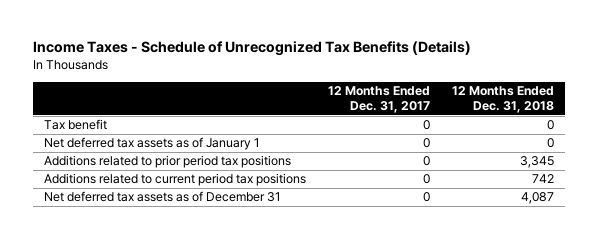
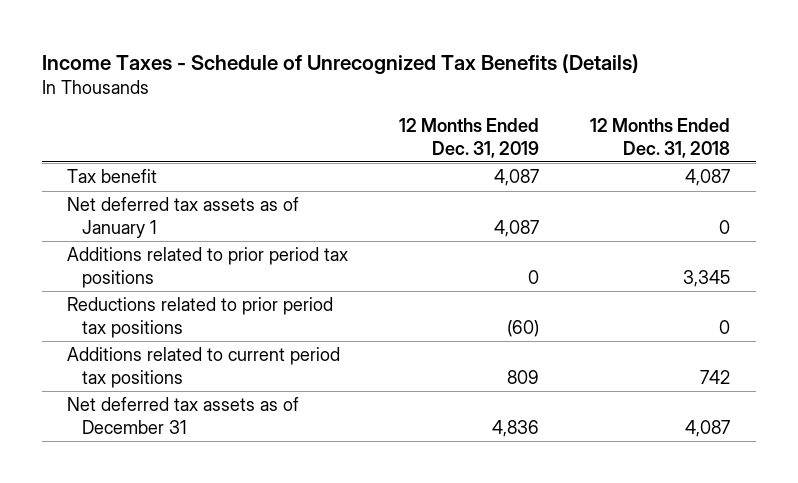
- | 12 Months Ended Dec. 31, 2017 | 12 Months Ended Dec. 31, 2018
+ | 12 Months Ended Dec. 31, 2019 | 12 Months Ended Dec. 31, 2018
- Tax benefit | 0 | 0
+ Tax benefit | 4,087 | 4,087
+ Reductions related to prior period tax positions | (60) | 0

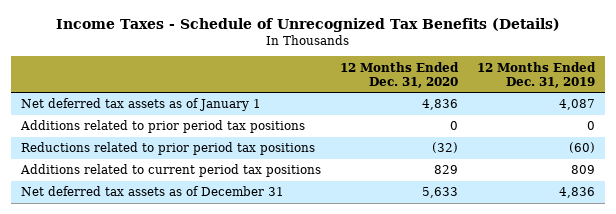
- | 12 Months Ended Dec. 31, 2019 | 12 Months Ended Dec. 31, 2018
+ | 12 Months Ended Dec. 31, 2020 | 12 Months Ended Dec. 31, 2019
- Tax benefit | 4,087 | 4,087

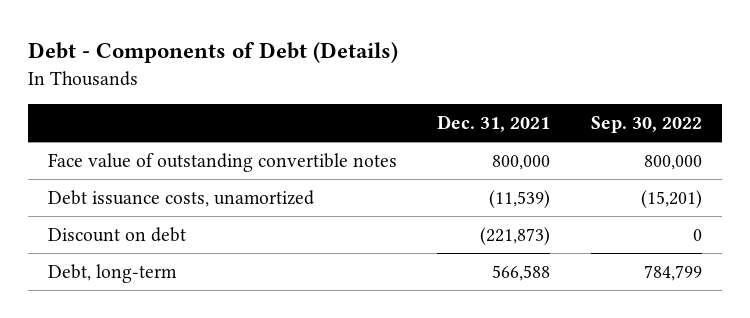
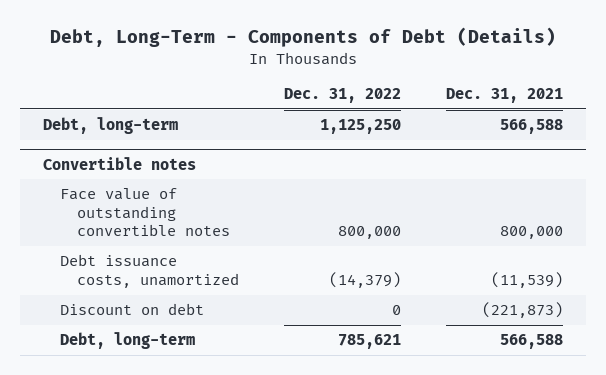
- Debt - Components of Debt (Details)
+ Debt, Long-Term - Components of Debt (Details)
- | Dec. 31, 2021 | Sep. 30, 2022
+ | Dec. 31, 2022 | Dec. 31, 2021
+ Debt, long-term | 1,125,250 | 566,588
+ Convertible notes

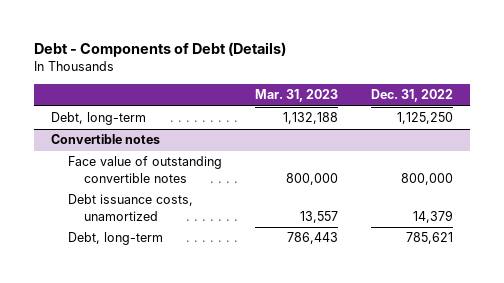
- Debt, Long-Term - Components of Debt (Details)
+ Debt - Components of Debt (Details)
- | Dec. 31, 2022 | Dec. 31, 2021
+ | Mar. 31, 2023 | Dec. 31, 2022
@ Convertible notes
- Debt issuance costs, unamortized | (14,379) | (11,539)
- Discount on debt | 0 | (221,873)
+ Debt issuance costs, unamortized | 13,557 | 14,379

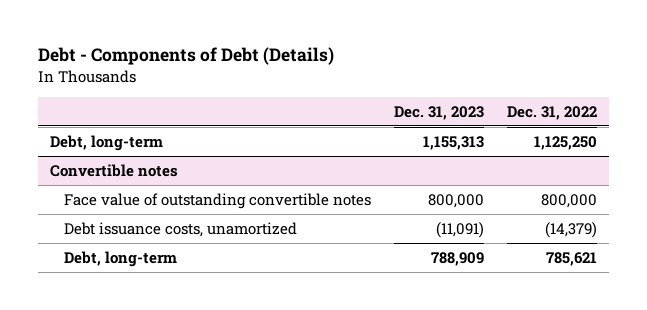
- | Mar. 31, 2023 | Dec. 31, 2022
+ | Dec. 31, 2023 | Dec. 31, 2022
@ Convertible notes
- Debt issuance costs, unamortized | 13,557 | 14,379
+ Debt issuance costs, unamortized | (11,091) | (14,379)

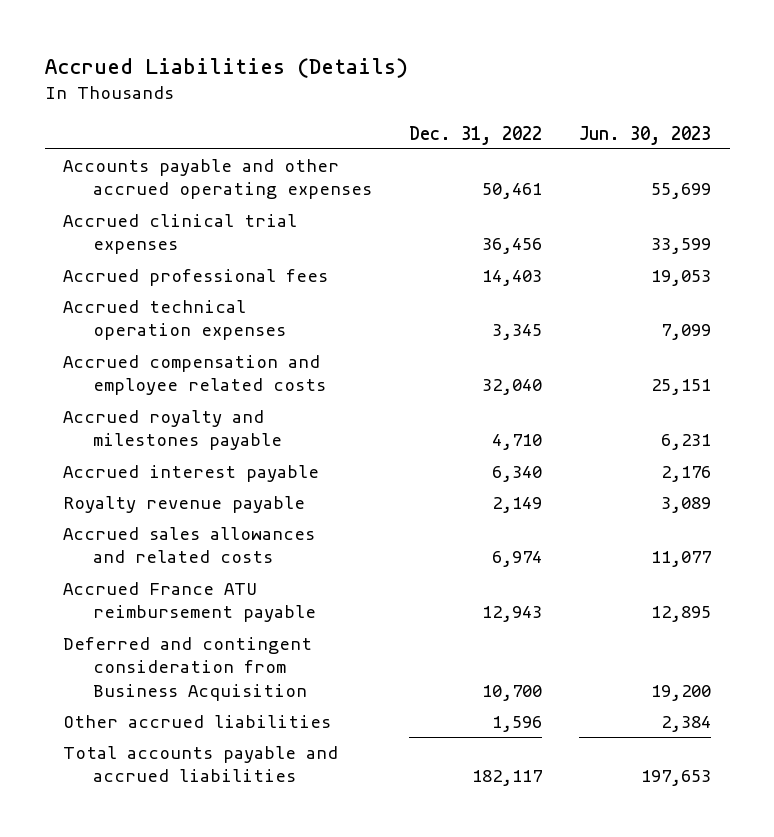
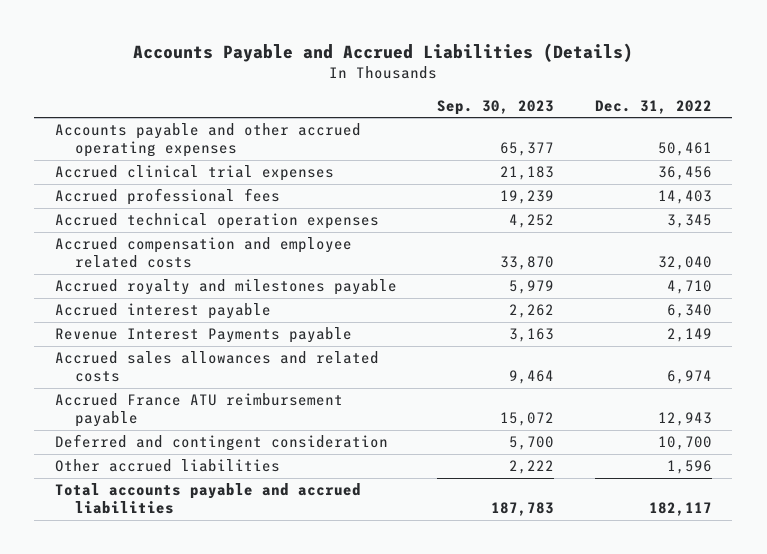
- Accrued Liabilities (Details)
+ Accounts Payable and Accrued Liabilities (Details)
- | Dec. 31, 2022 | Jun. 30, 2023
+ | Sep. 30, 2023 | Dec. 31, 2022
- Royalty revenue payable | 2,149 | 3,089
+ Revenue Interest Payments payable | 3,163 | 2,149
- Deferred and contingent consideration from Business Acquisition | 10,700 | 19,200
+ Deferred and contingent consideration | 5,700 | 10,700

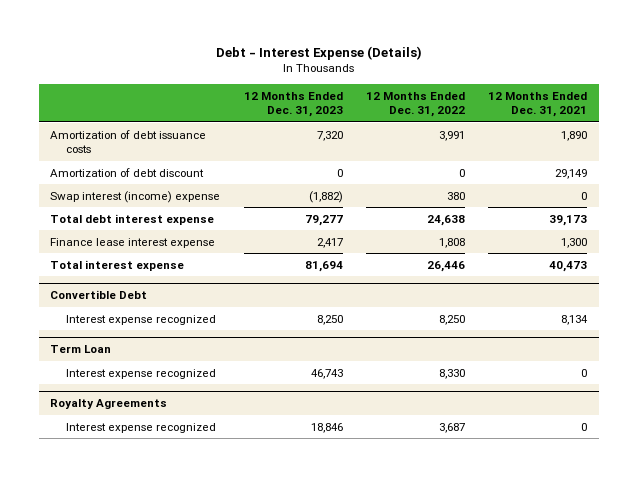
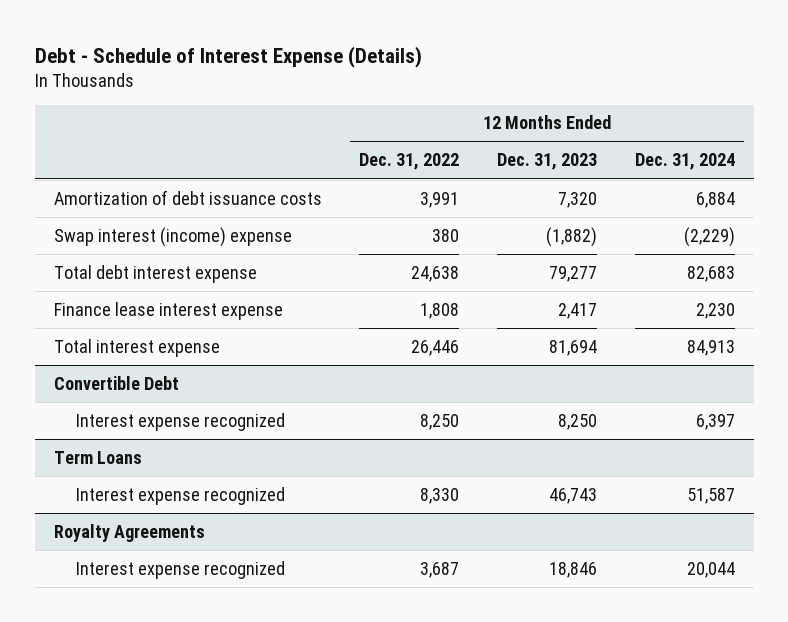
- Debt - Interest Expense (Details)
+ Debt - Schedule of Interest Expense (Details)
- | 12 Months Ended Dec. 31, 2023 | 12 Months Ended Dec. 31, 2022 | 12 Months Ended Dec. 31, 2021
+ | 12 Months Ended Dec. 31, 2022 | 12 Months Ended Dec. 31, 2023 | 12 Months Ended Dec. 31, 2024
- Amortization of debt discount | 0 | 0 | 29,149
- Term Loan
+ Term Loans

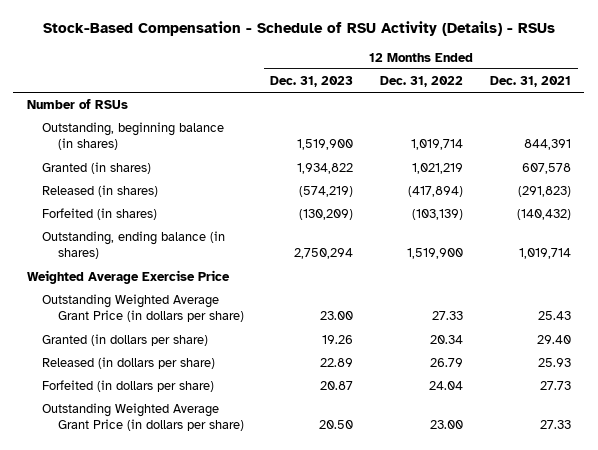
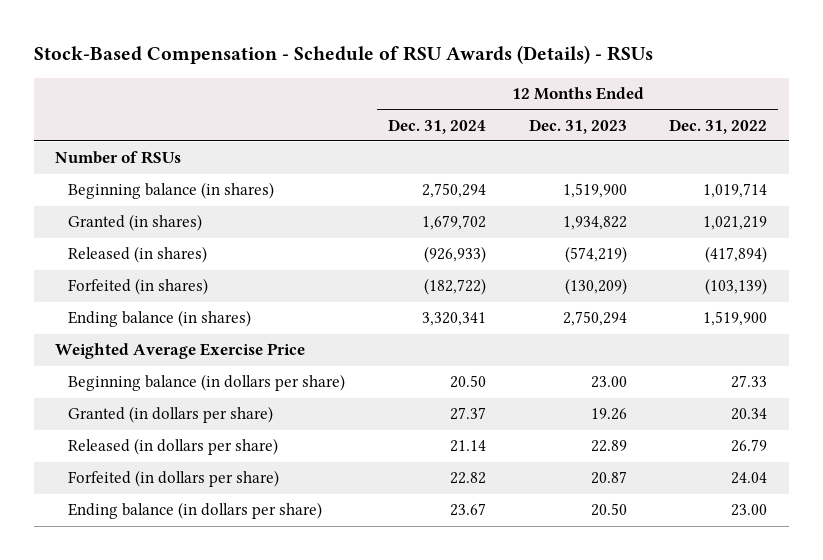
- Stock-Based Compensation - Schedule of RSU Activity (Details) - RSUs
+ Stock-Based Compensation - Schedule of RSU Awards (Details) - RSUs
- | 12 Months Ended Dec. 31, 2023 | 12 Months Ended Dec. 31, 2022 | 12 Months Ended Dec. 31, 2021
+ | 12 Months Ended Dec. 31, 2024 | 12 Months Ended Dec. 31, 2023 | 12 Months Ended Dec. 31, 2022
- Outstanding, beginning balance (in shares) | 1,519,900 | 1,019,714 | 844,391
+ Beginning balance (in shares) | 2,750,294 | 1,519,900 | 1,019,714
- Outstanding, ending balance (in shares) | 2,750,294 | 1,519,900 | 1,019,714
+ Ending balance (in shares) | 3,320,341 | 2,750,294 | 1,519,900
- Outstanding Weighted Average Grant Price (in dollars per share) | 23.00 | 27.33 | 25.43
+ Beginning balance (in dollars per share) | 20.50 | 23.00 | 27.33
- Outstanding Weighted Average Grant Price (in dollars per share) | 20.50 | 23.00 | 27.33
+ Ending balance (in dollars per share) | 23.67 | 20.50 | 23.00

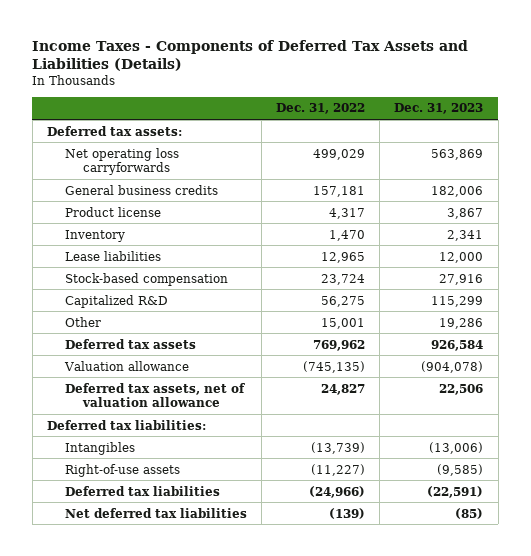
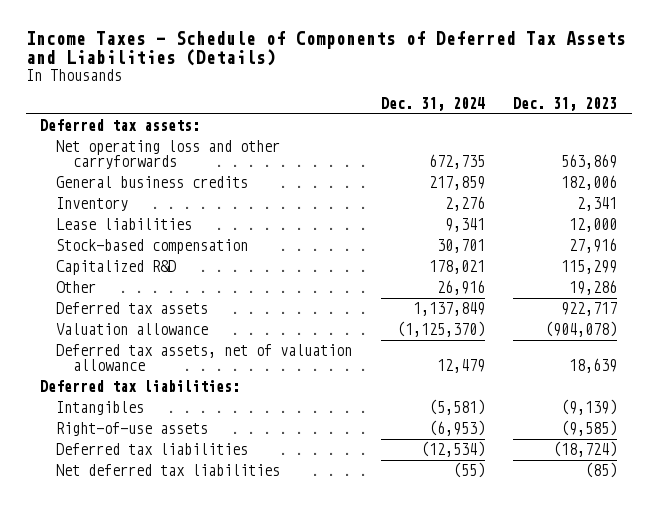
- Income Taxes - Components of Deferred Tax Assets and Liabilities (Details)
+ Income Taxes - Schedule of Components of Deferred Tax Assets and Liabilities (Details)
- | Dec. 31, 2022 | Dec. 31, 2023
+ | Dec. 31, 2024 | Dec. 31, 2023
- Net operating loss carryforwards | 499,029 | 563,869
+ Net operating loss and other carryforwards | 672,735 | 563,869
- Product license | 4,317 | 3,867
- Deferred tax assets | 769,962 | 926,584
+ Deferred tax assets | 1,137,849 | 922,717
- Deferred tax assets, net of valuation allowance | 24,827 | 22,506
+ Deferred tax assets, net of valuation allowance | 12,479 | 18,639
- Intangibles | (13,739) | (13,006)
+ Intangibles | (5,581) | (9,139)
- Deferred tax liabilities | (24,966) | (22,591)
+ Deferred tax liabilities | (12,534) | (18,724)

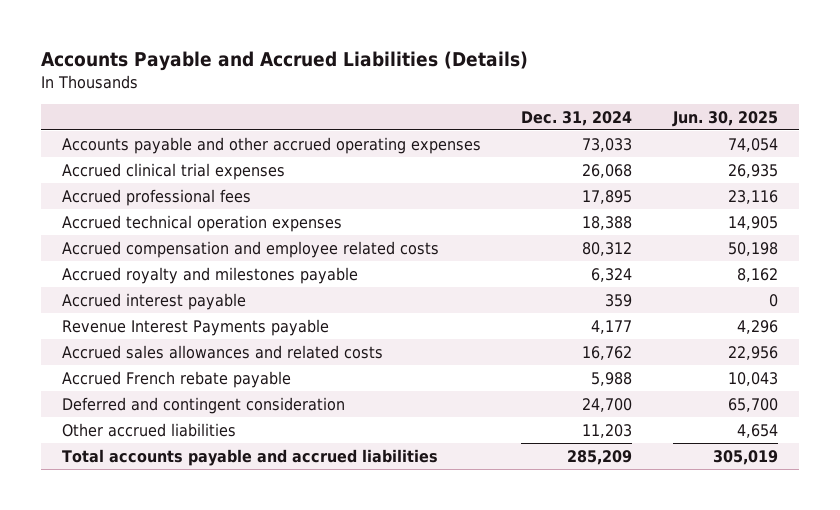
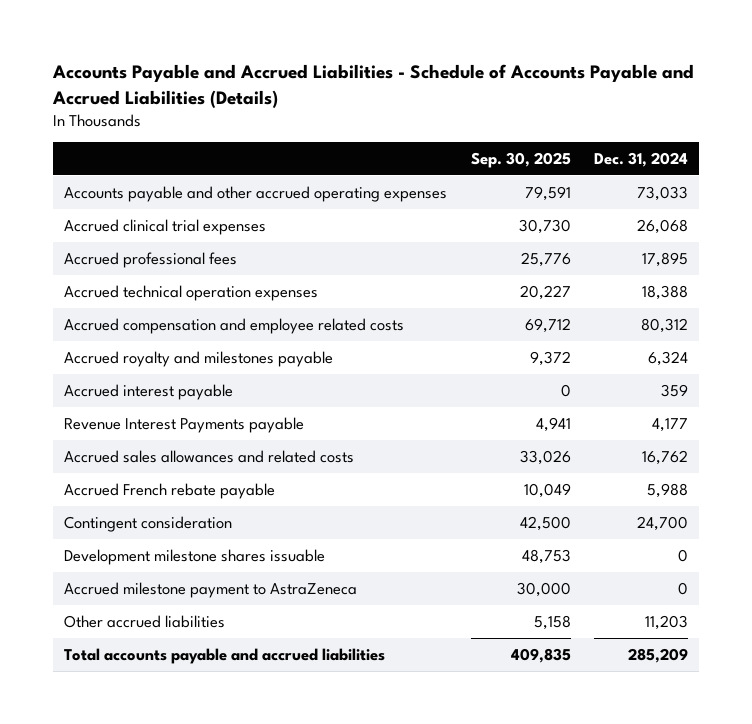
- Accounts Payable and Accrued Liabilities (Details)
+ Accounts Payable and Accrued Liabilities - Schedule of Accounts Payable and Accrued Liabilities (Details)
- | Dec. 31, 2024 | Jun. 30, 2025
+ | Sep. 30, 2025 | Dec. 31, 2024
- Deferred and contingent consideration | 24,700 | 65,700
+ Contingent consideration | 42,500 | 24,700
+ Development milestone shares issuable | 48,753 | 0
+ Accrued milestone payment to AstraZeneca | 30,000 | 0

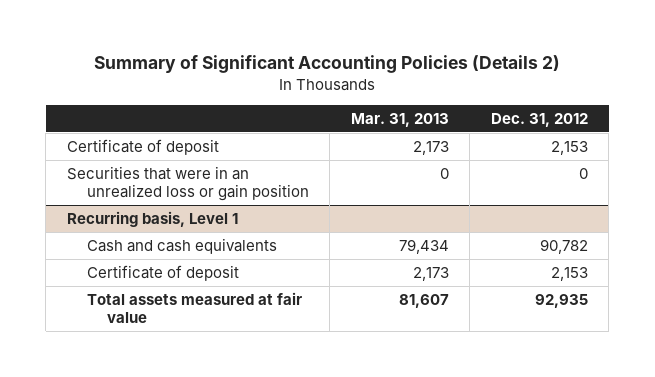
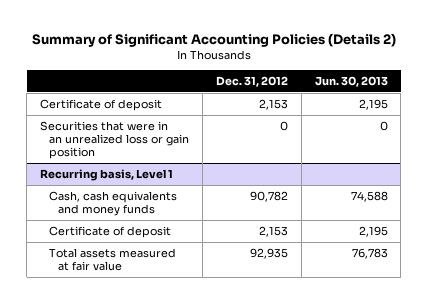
- | Mar. 31, 2013 | Dec. 31, 2012
+ | Dec. 31, 2012 | Jun. 30, 2013
@ Recurring basis, Level 1
- Cash and cash equivalents | 79,434 | 90,782
+ Cash, cash equivalents and money funds | 90,782 | 74,588

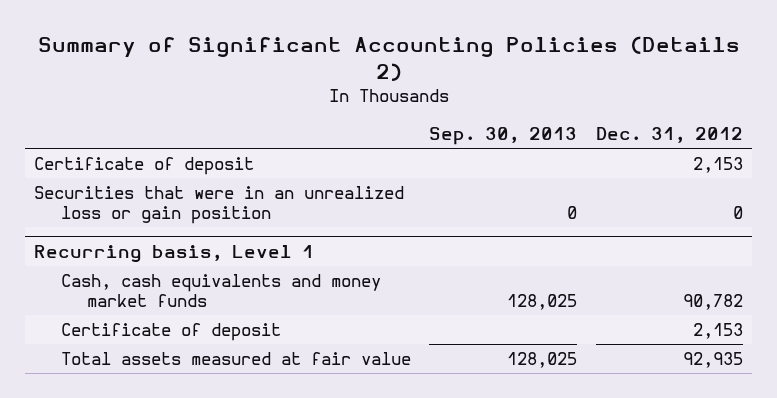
- | Dec. 31, 2012 | Jun. 30, 2013
+ | Sep. 30, 2013 | Dec. 31, 2012
@ Recurring basis, Level 1
- Cash, cash equivalents and money funds | 90,782 | 74,588
+ Cash, cash equivalents and money market funds | 128,025 | 90,782

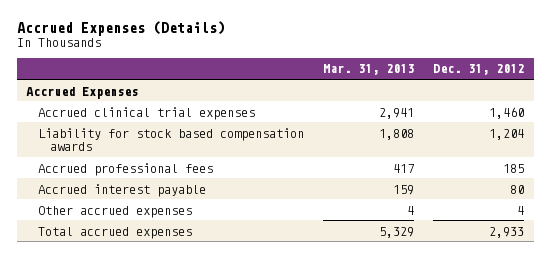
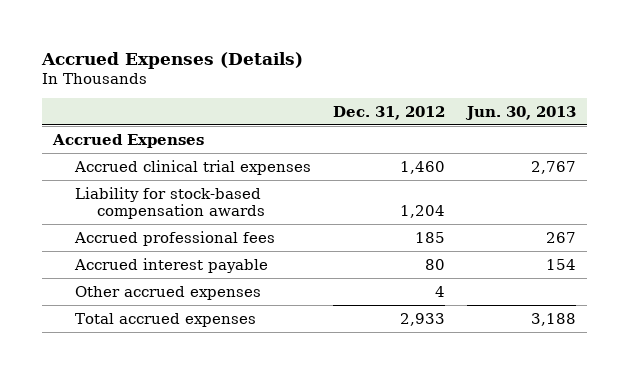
- | Mar. 31, 2013 | Dec. 31, 2012
+ | Dec. 31, 2012 | Jun. 30, 2013
- Liability for stock based compensation awards | 1,808 | 1,204
+ Liability for stock-based compensation awards | 1,204 |

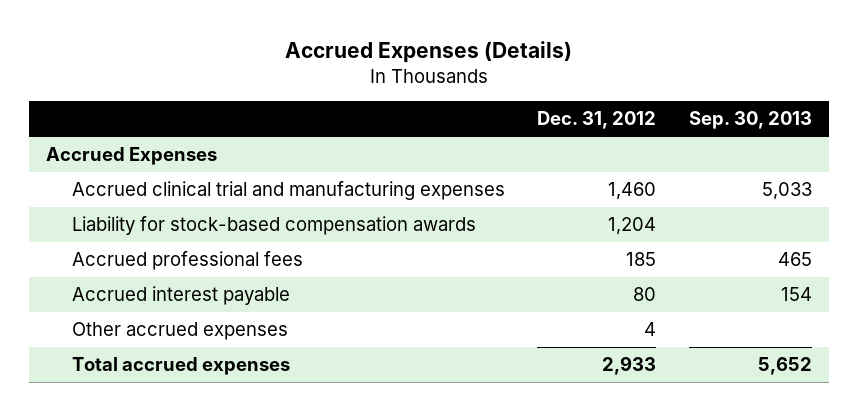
- | Dec. 31, 2012 | Jun. 30, 2013
+ | Dec. 31, 2012 | Sep. 30, 2013
- Accrued clinical trial expenses | 1,460 | 2,767
+ Accrued clinical trial and manufacturing expenses | 1,460 | 5,033

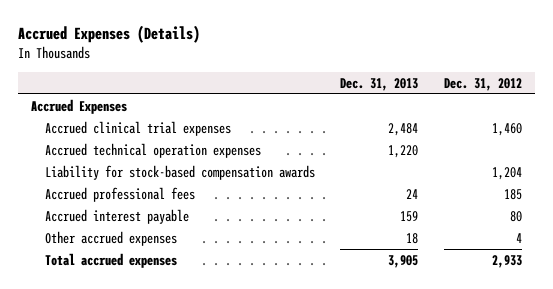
- | Dec. 31, 2012 | Sep. 30, 2013
+ | Dec. 31, 2013 | Dec. 31, 2012
- Accrued clinical trial and manufacturing expenses | 1,460 | 5,033
+ Accrued clinical trial expenses | 2,484 | 1,460
+ Accrued technical operation expenses | 1,220 |

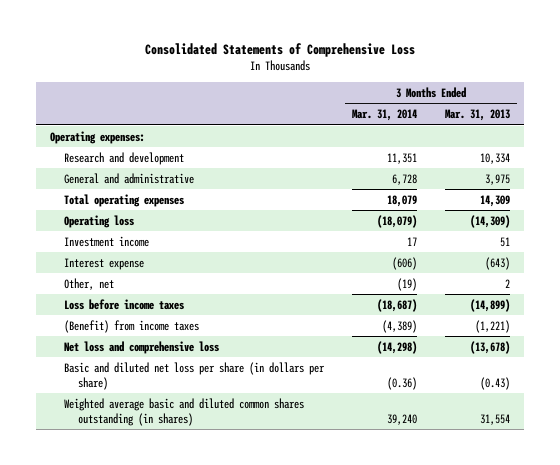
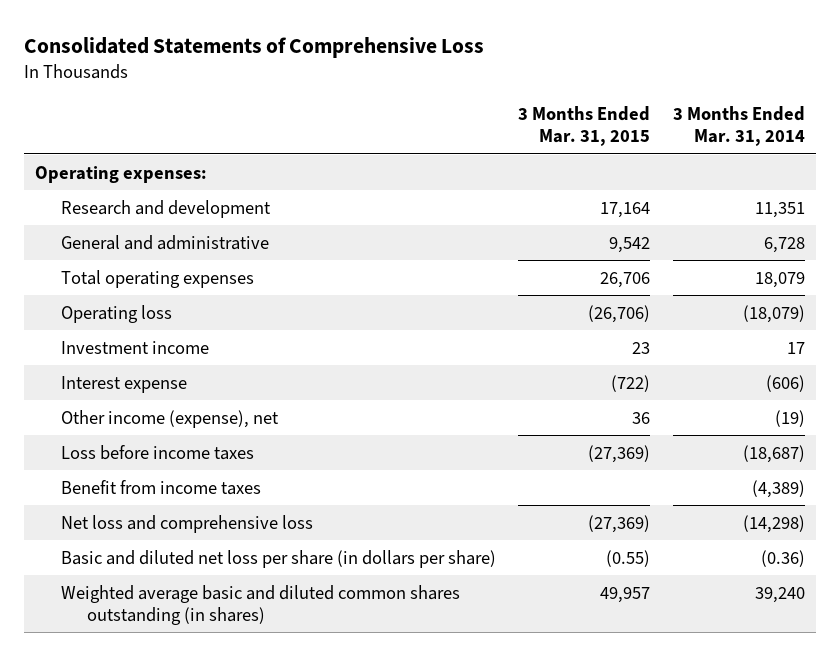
- | 3 Months Ended Mar. 31, 2014 | 3 Months Ended Mar. 31, 2013
+ | 3 Months Ended Mar. 31, 2015 | 3 Months Ended Mar. 31, 2014
- Other, net | (19) | 2
+ Other income (expense), net | 36 | (19)
- (Benefit) from income taxes | (4,389) | (1,221)
+ Benefit from income taxes | | (4,389)

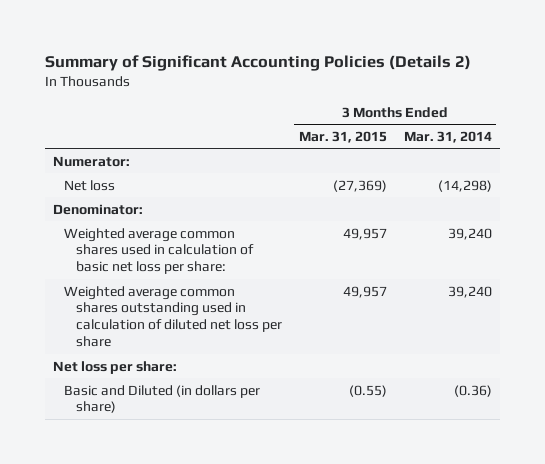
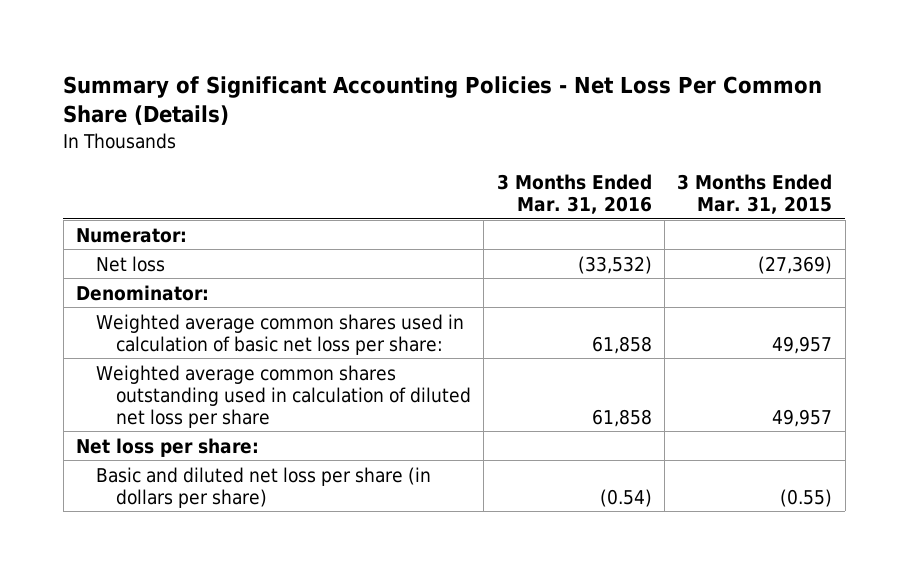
- Summary of Significant Accounting Policies (Details 2)
+ Summary of Significant Accounting Policies - Net Loss Per Common Share (Details)
- | 3 Months Ended Mar. 31, 2015 | 3 Months Ended Mar. 31, 2014
+ | 3 Months Ended Mar. 31, 2016 | 3 Months Ended Mar. 31, 2015
- Basic and Diluted (in dollars per share) | (0.55) | (0.36)
+ Basic and diluted net loss per share (in dollars per share) | (0.54) | (0.55)

